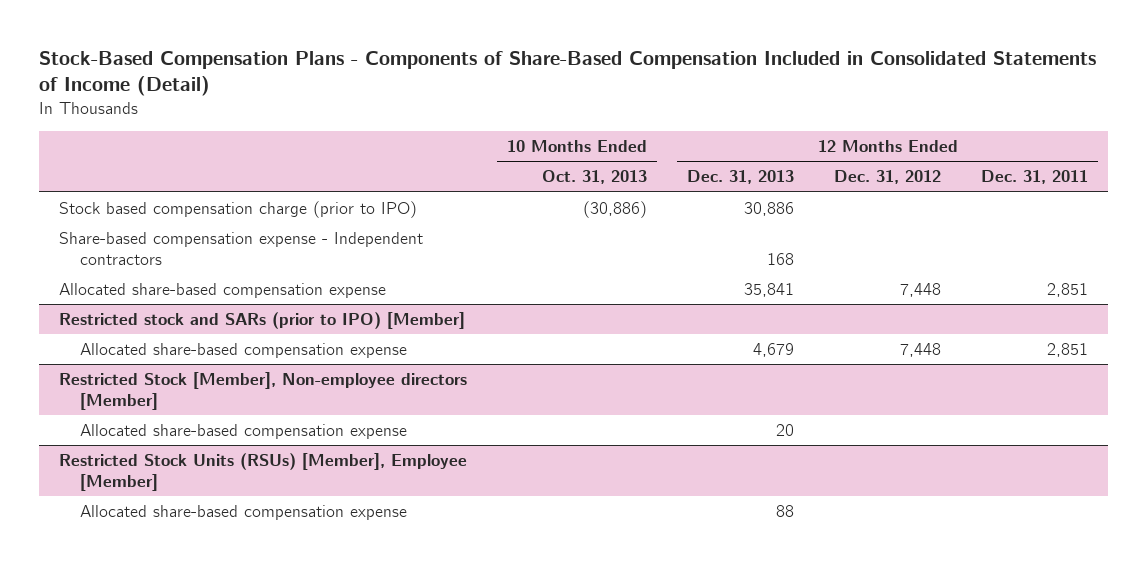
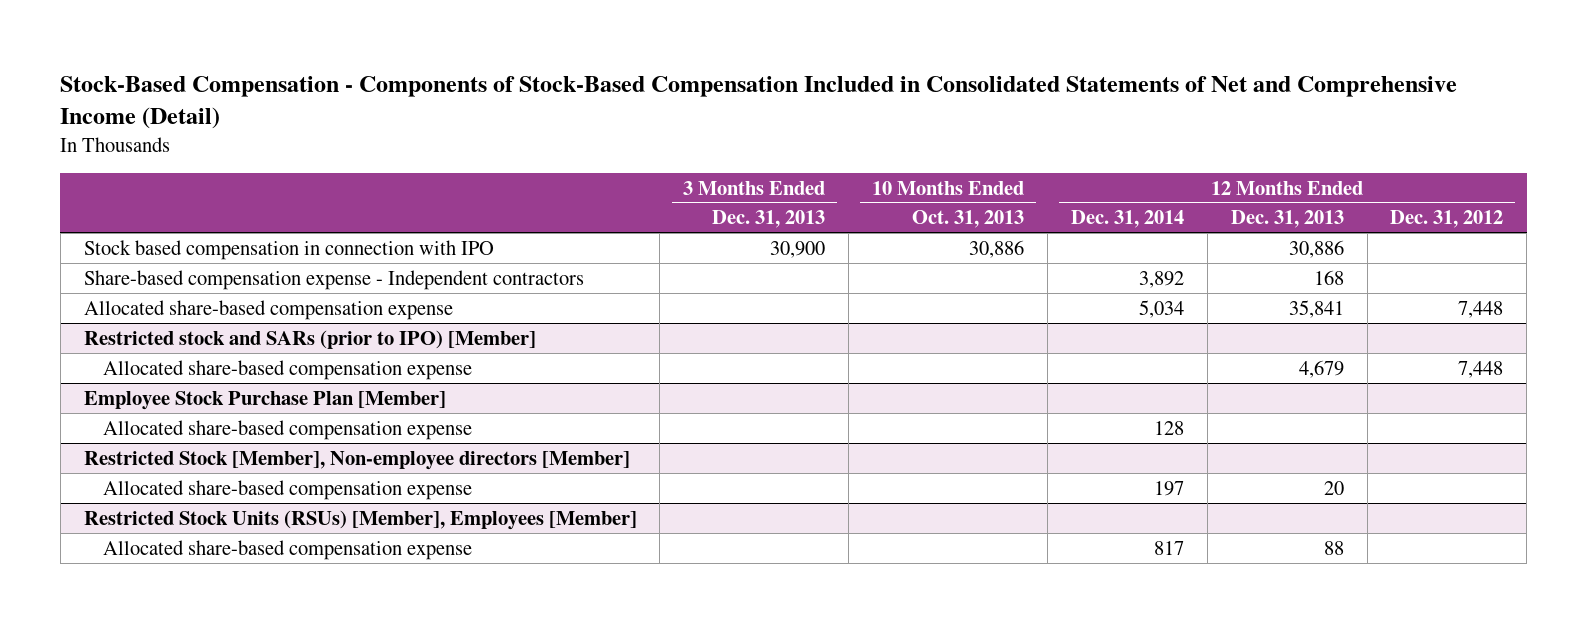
- Stock-Based Compensation Plans - Components of Share-Based Compensation Included in Consolidated Statements of Income (Detail)
+ Stock-Based Compensation - Components of Stock-Based Compensation Included in Consolidated Statements of Net and Comprehensive Income (Detail)
- | 10 Months Ended Oct. 31, 2013 | 12 Months Ended Dec. 31, 2013 | 12 Months Ended Dec. 31, 2012 | 12 Months Ended Dec. 31, 2011
+ | 3 Months Ended Dec. 31, 2013 | 10 Months Ended Oct. 31, 2013 | 12 Months Ended Dec. 31, 2014 | 12 Months Ended Dec. 31, 2013 | 12 Months Ended Dec. 31, 2012
- Stock based compensation charge (prior to IPO) | (30,886) | 30,886 | |
+ Stock based compensation in connection with IPO | 30,900 | 30,886 | | 30,886 |
+ Employee Stock Purchase Plan [Member]
+ Allocated share-based compensation expense | | | 128 | |
- Restricted Stock Units (RSUs) [Member], Employee [Member]
+ Restricted Stock Units (RSUs) [Member], Employees [Member]

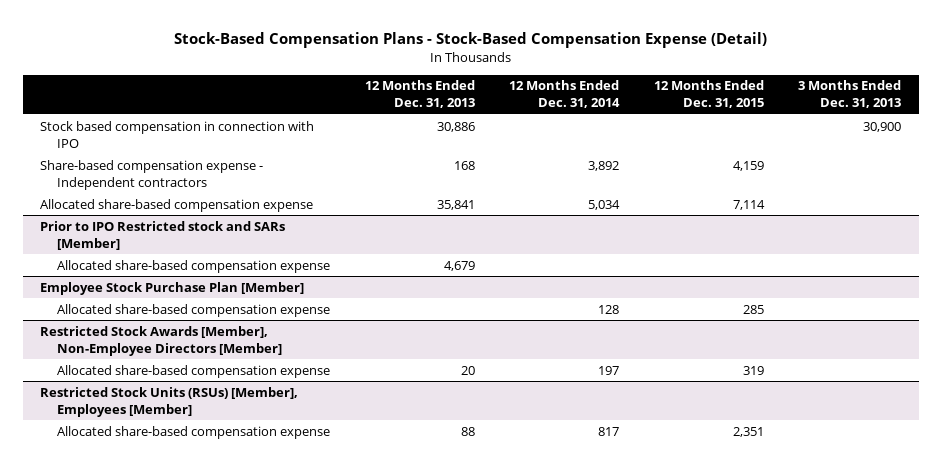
- Stock-Based Compensation - Components of Stock-Based Compensation Included in Consolidated Statements of Net and Comprehensive Income (Detail)
+ Stock-Based Compensation Plans - Stock-Based Compensation Expense (Detail)
- | 3 Months Ended Dec. 31, 2013 | 10 Months Ended Oct. 31, 2013 | 12 Months Ended Dec. 31, 2014 | 12 Months Ended Dec. 31, 2013 | 12 Months Ended Dec. 31, 2012
+ | 12 Months Ended Dec. 31, 2013 | 12 Months Ended Dec. 31, 2014 | 12 Months Ended Dec. 31, 2015 | 3 Months Ended Dec. 31, 2013
- Restricted stock and SARs (prior to IPO) [Member]
+ Prior to IPO Restricted stock and SARs [Member]
- Restricted Stock [Member], Non-employee directors [Member]
+ Restricted Stock Awards [Member], Non-Employee Directors [Member]

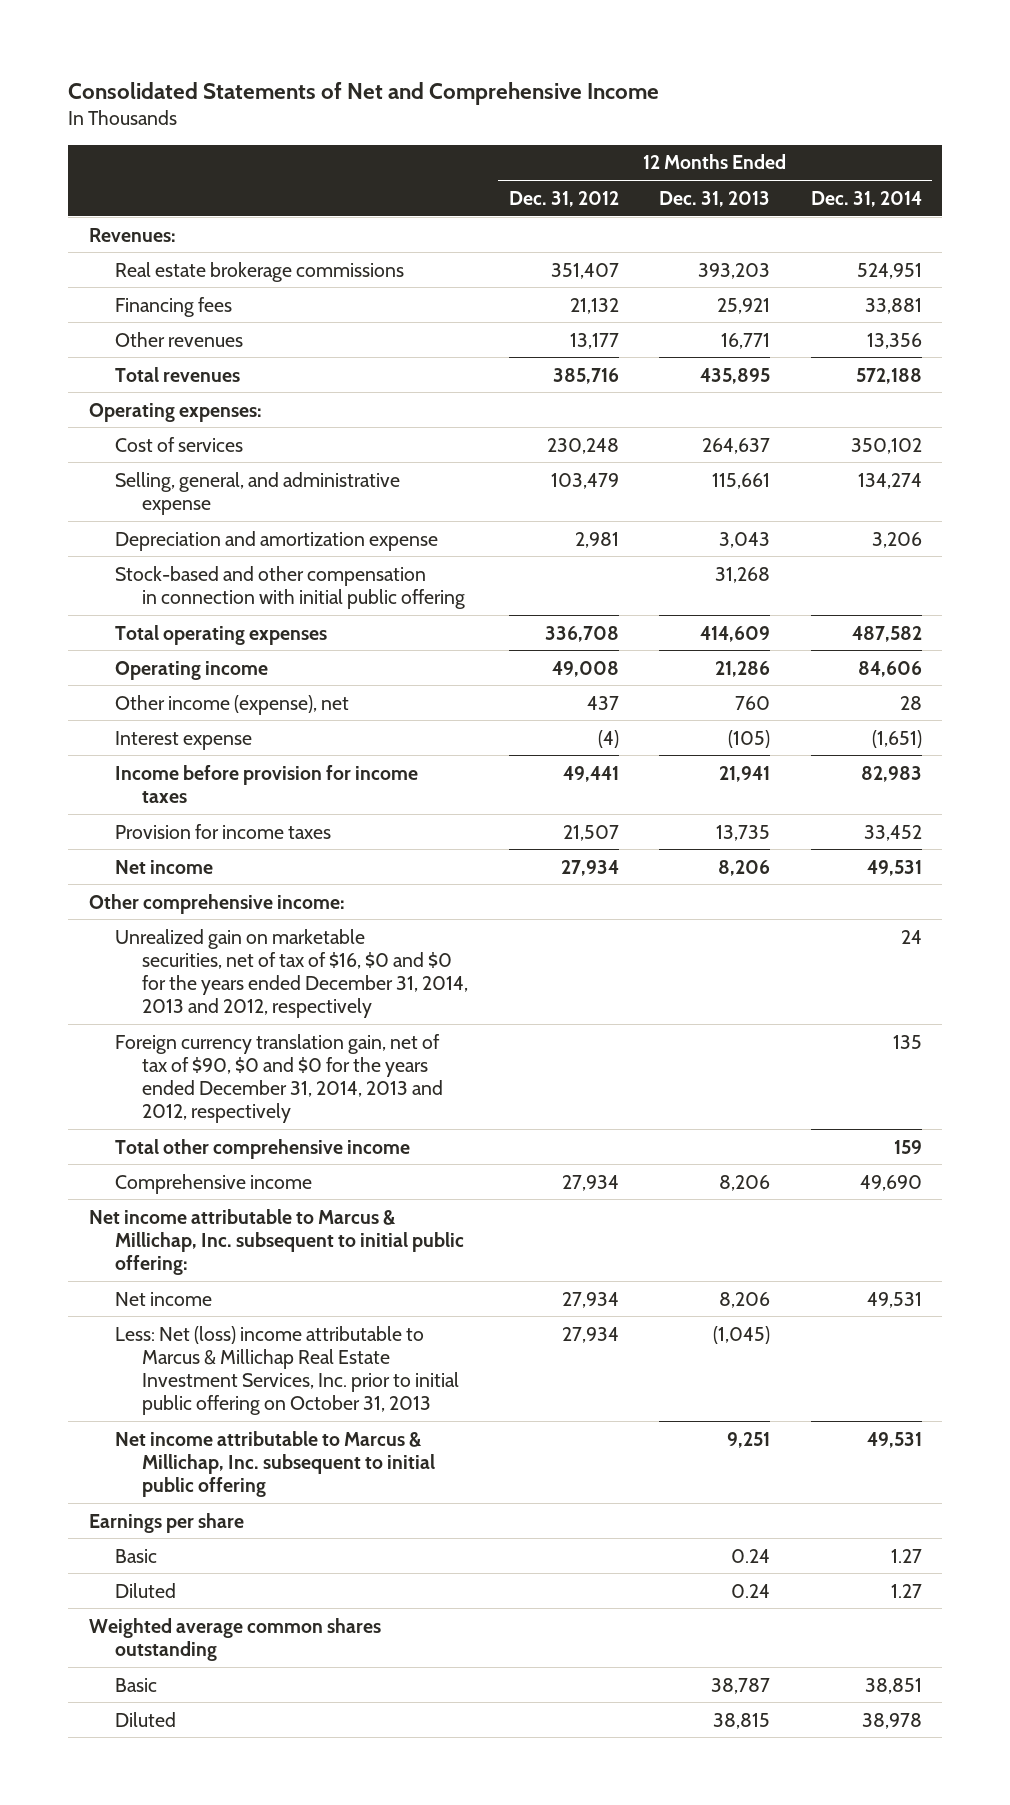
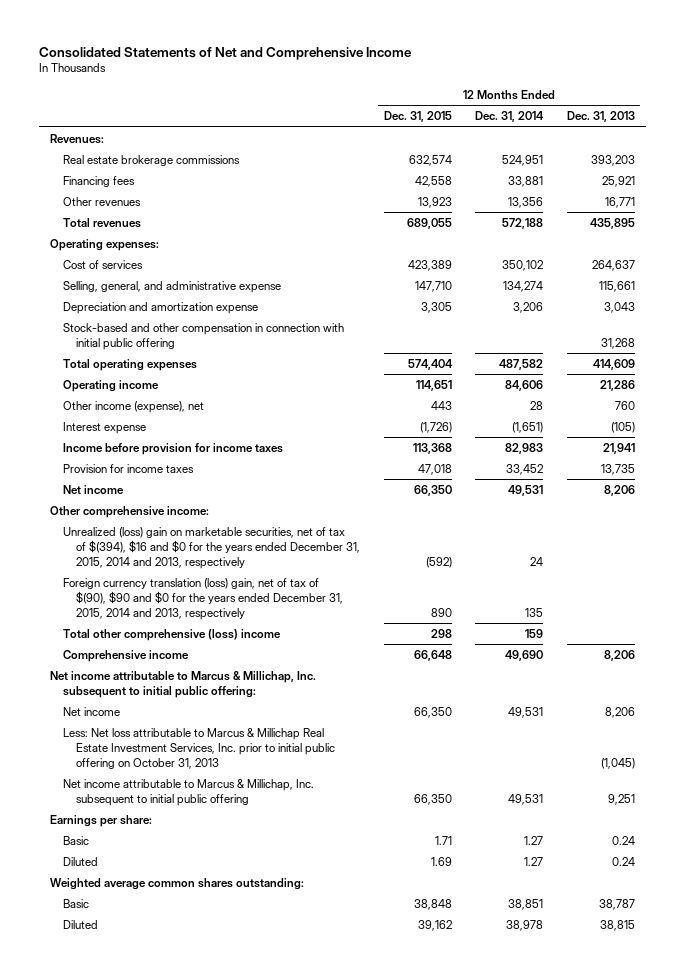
- | 12 Months Ended Dec. 31, 2012 | 12 Months Ended Dec. 31, 2013 | 12 Months Ended Dec. 31, 2014
+ | 12 Months Ended Dec. 31, 2015 | 12 Months Ended Dec. 31, 2014 | 12 Months Ended Dec. 31, 2013
- Unrealized gain on marketable securities, net of tax of $16, $0 and $0 for the years ended December 31, 2014, 2013 and 2012, respectively | | | 24
- Foreign currency translation gain, net of tax of $90, $0 and $0 for the years ended December 31, 2014, 2013 and 2012, respectively | | | 135
- Total other comprehensive income | | | 159
+ Unrealized (loss) gain on marketable securities, net of tax of $(394), $16 and $0 for the years ended December 31, 2015, 2014 and 2013, respectively | (592) | 24 |
+ Foreign currency translation (loss) gain, net of tax of $(90), $90 and $0 for the years ended December 31, 2015, 2014 and 2013, respectively | 890 | 135 |
+ Total other comprehensive (loss) income | 298 | 159 |
- Less: Net (loss) income attributable to Marcus & Millichap Real Estate Investment Services, Inc. prior to initial public offering on October 31, 2013 | 27,934 | (1,045) |
+ Less: Net loss attributable to Marcus & Millichap Real Estate Investment Services, Inc. prior to initial public offering on October 31, 2013 | | | (1,045)
- Earnings per share
+ Earnings per share:
- Weighted average common shares outstanding
+ Weighted average common shares outstanding:

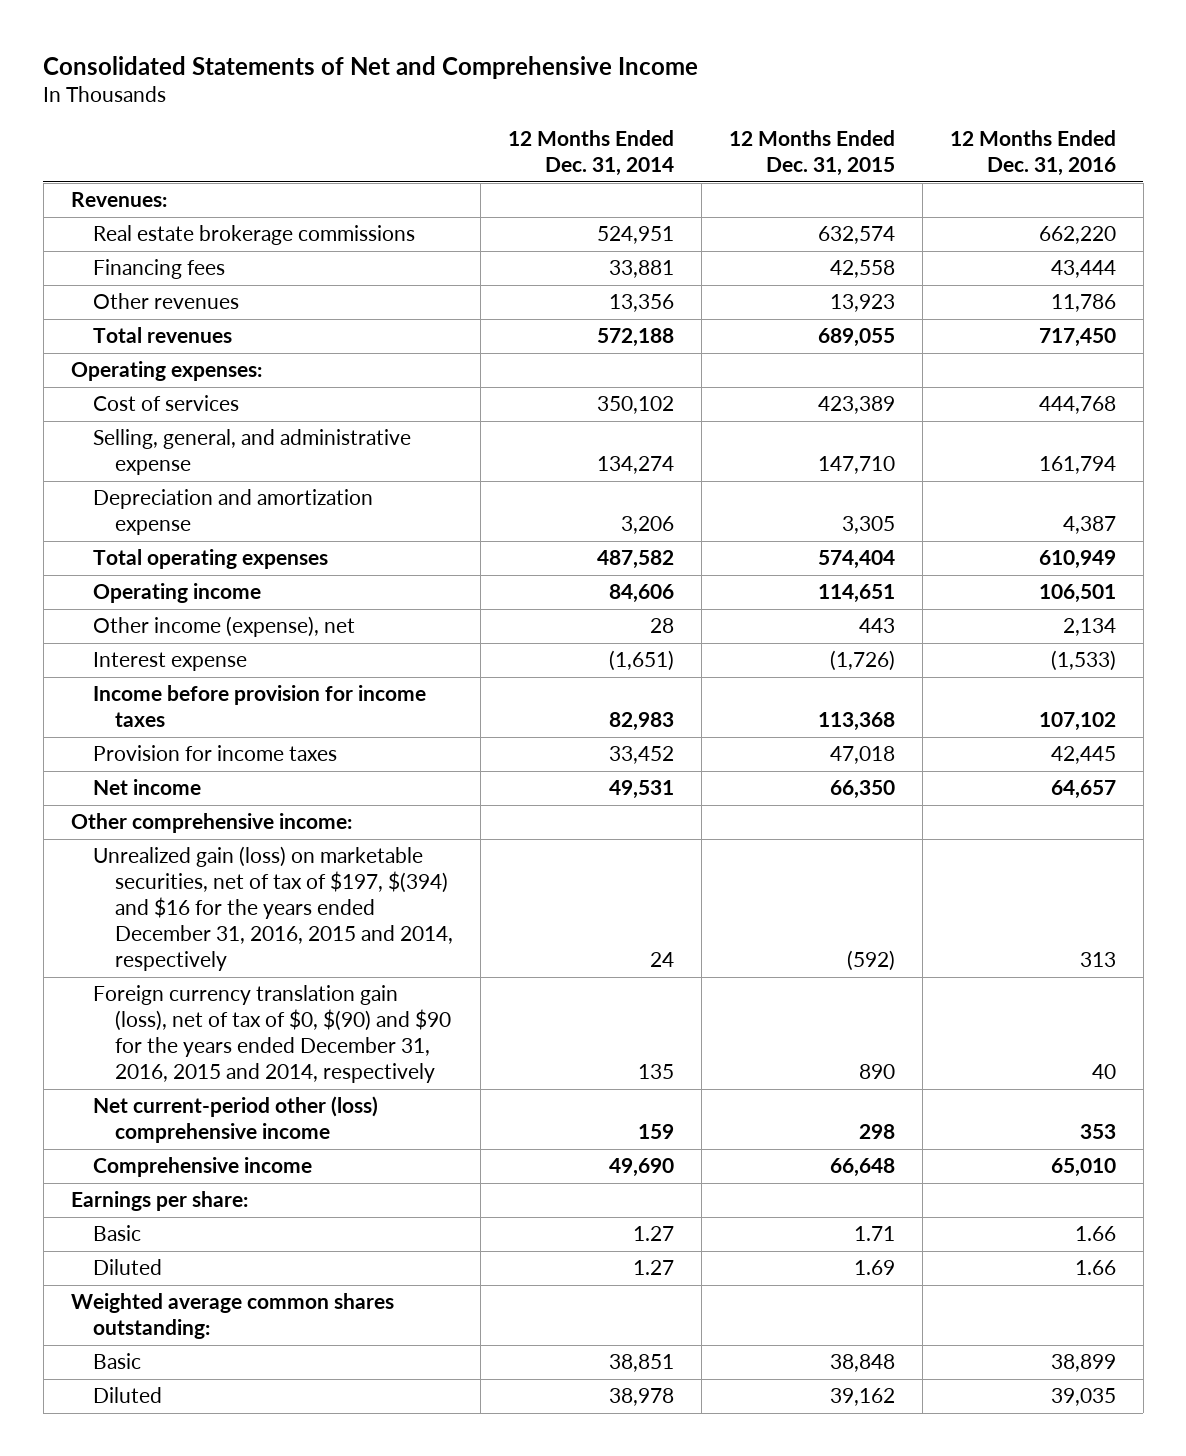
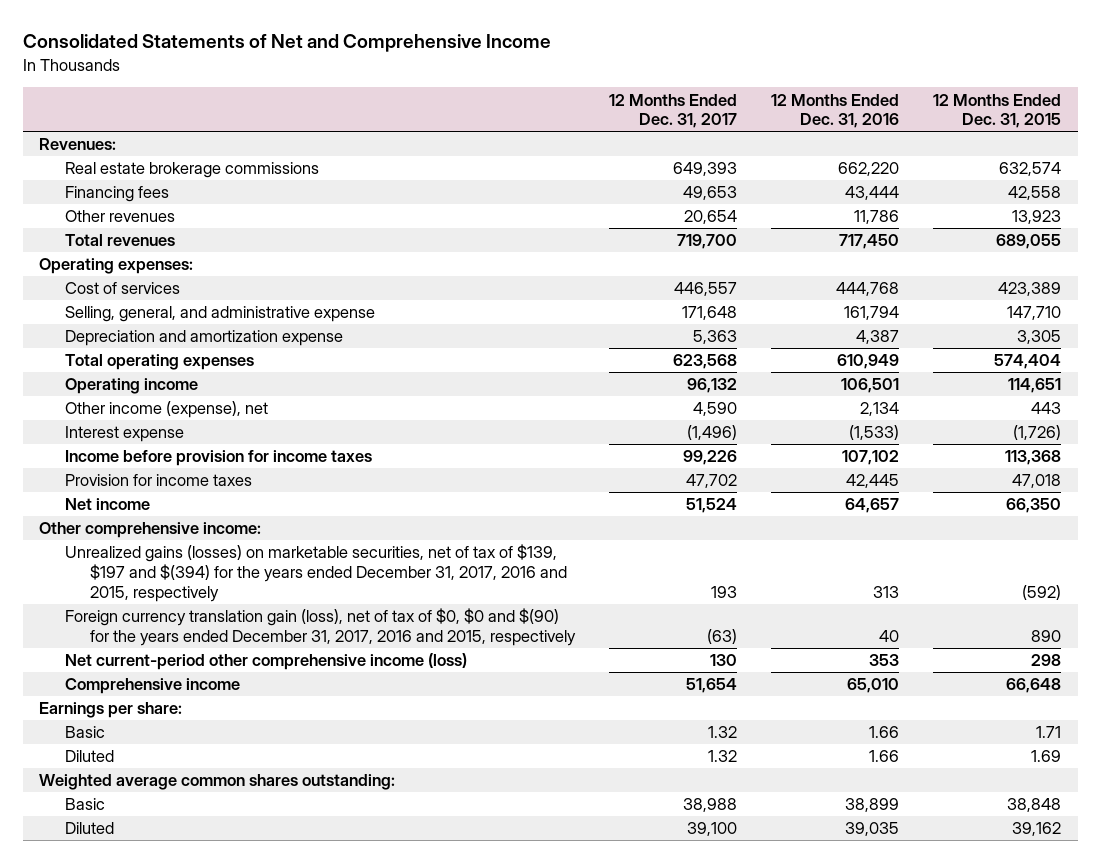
- | 12 Months Ended Dec. 31, 2014 | 12 Months Ended Dec. 31, 2015 | 12 Months Ended Dec. 31, 2016
+ | 12 Months Ended Dec. 31, 2017 | 12 Months Ended Dec. 31, 2016 | 12 Months Ended Dec. 31, 2015
- Unrealized gain (loss) on marketable securities, net of tax of $197, $(394) and $16 for the years ended December 31, 2016, 2015 and 2014, respectively | 24 | (592) | 313
- Foreign currency translation gain (loss), net of tax of $0, $(90) and $90 for the years ended December 31, 2016, 2015 and 2014, respectively | 135 | 890 | 40
- Net current-period other (loss) comprehensive income | 159 | 298 | 353
+ Unrealized gains (losses) on marketable securities, net of tax of $139, $197 and $(394) for the years ended December 31, 2017, 2016 and 2015, respectively | 193 | 313 | (592)
+ Foreign currency translation gain (loss), net of tax of $0, $0 and $(90) for the years ended December 31, 2017, 2016 and 2015, respectively | (63) | 40 | 890
+ Net current-period other comprehensive income (loss) | 130 | 353 | 298

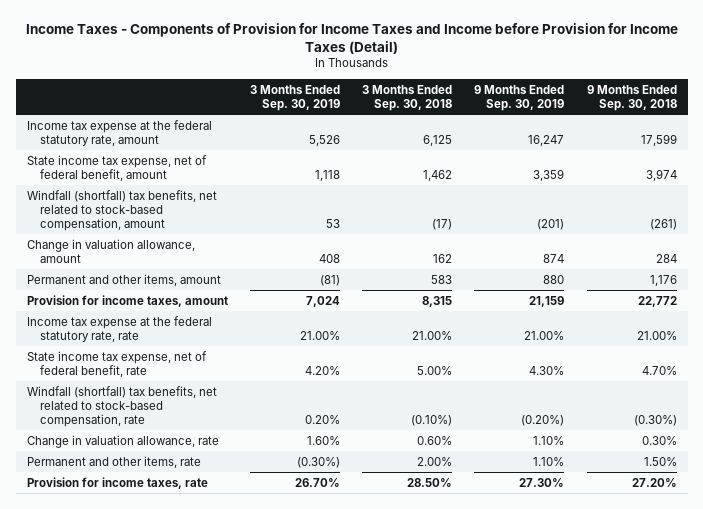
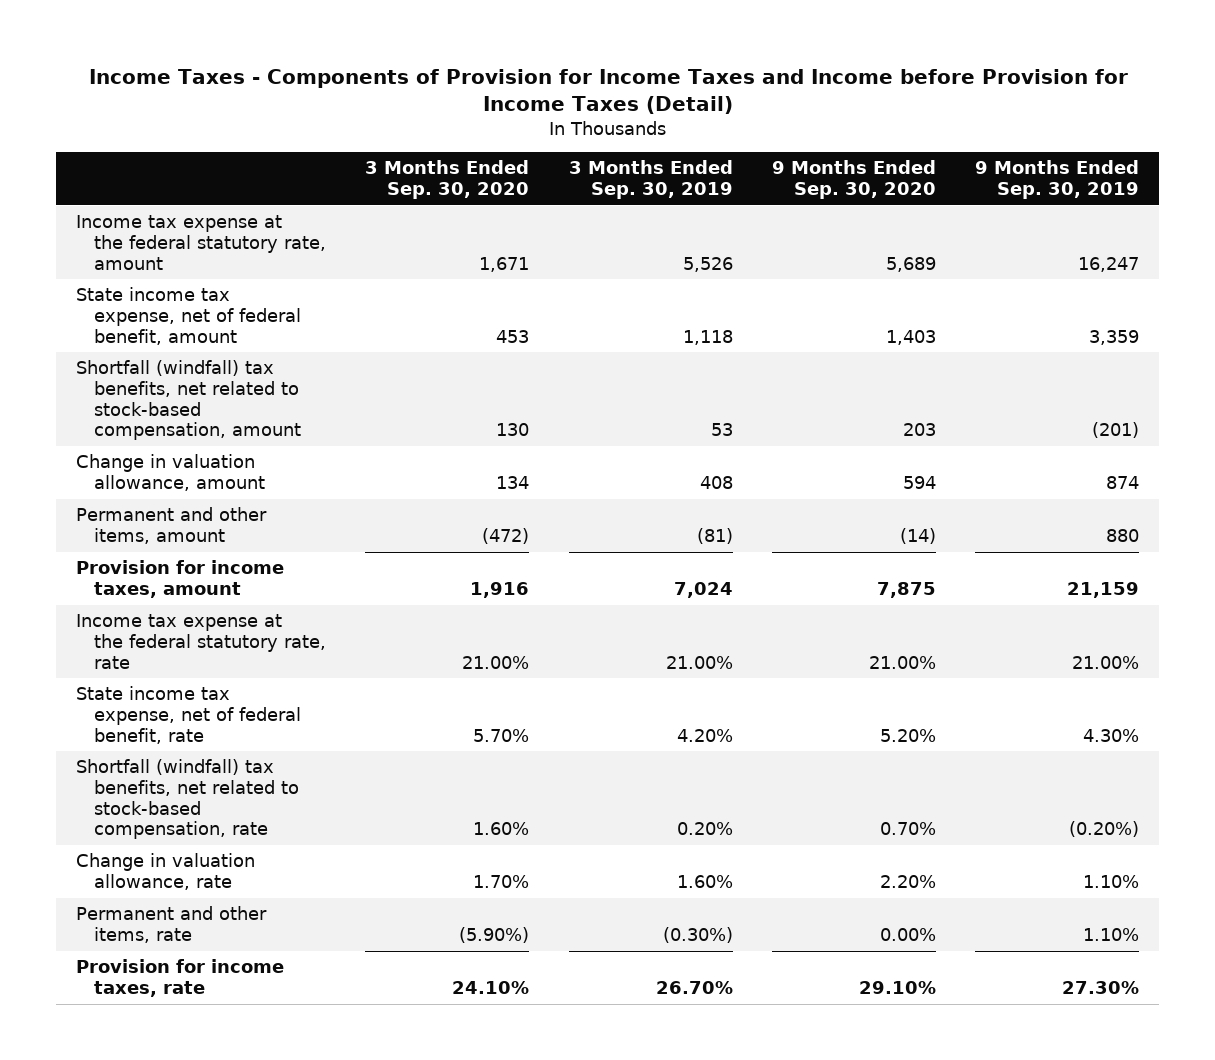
- | 3 Months Ended Sep. 30, 2019 | 3 Months Ended Sep. 30, 2018 | 9 Months Ended Sep. 30, 2019 | 9 Months Ended Sep. 30, 2018
+ | 3 Months Ended Sep. 30, 2020 | 3 Months Ended Sep. 30, 2019 | 9 Months Ended Sep. 30, 2020 | 9 Months Ended Sep. 30, 2019
- Windfall (shortfall) tax benefits, net related to stock-based compensation, amount | 53 | (17) | (201) | (261)
+ Shortfall (windfall) tax benefits, net related to stock-based compensation, amount | 130 | 53 | 203 | (201)
- Windfall (shortfall) tax benefits, net related to stock-based compensation, rate | 0.20% | (0.10%) | (0.20%) | (0.30%)
+ Shortfall (windfall) tax benefits, net related to stock-based compensation, rate | 1.60% | 0.20% | 0.70% | (0.20%)

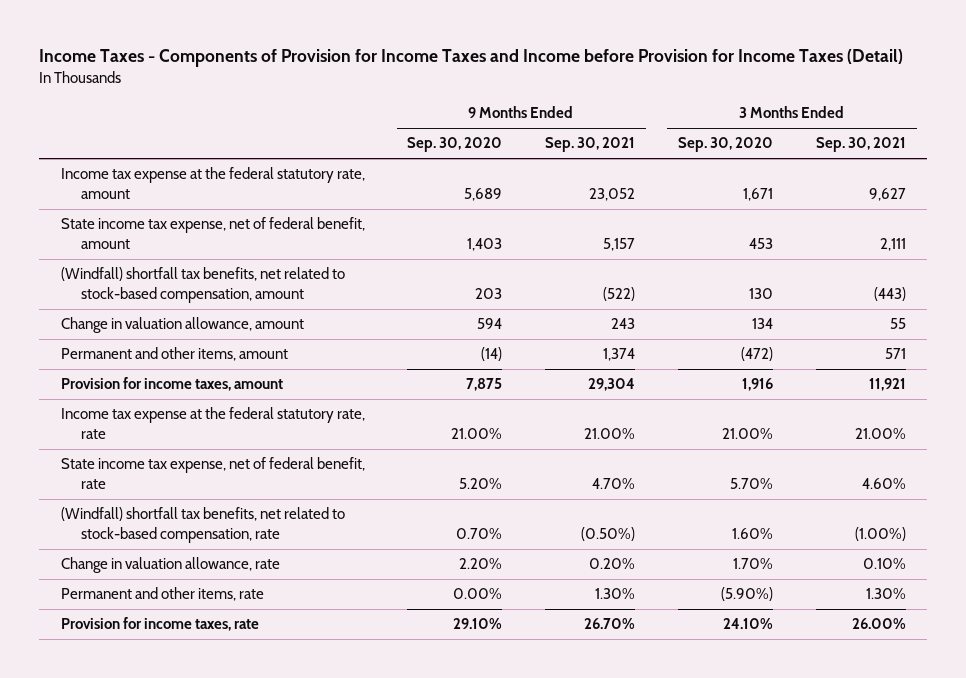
- | 3 Months Ended Sep. 30, 2020 | 3 Months Ended Sep. 30, 2019 | 9 Months Ended Sep. 30, 2020 | 9 Months Ended Sep. 30, 2019
+ | 9 Months Ended Sep. 30, 2020 | 9 Months Ended Sep. 30, 2021 | 3 Months Ended Sep. 30, 2020 | 3 Months Ended Sep. 30, 2021
- Shortfall (windfall) tax benefits, net related to stock-based compensation, amount | 130 | 53 | 203 | (201)
+ (Windfall) shortfall tax benefits, net related to stock-based compensation, amount | 203 | (522) | 130 | (443)
- Shortfall (windfall) tax benefits, net related to stock-based compensation, rate | 1.60% | 0.20% | 0.70% | (0.20%)
+ (Windfall) shortfall tax benefits, net related to stock-based compensation, rate | 0.70% | (0.50%) | 1.60% | (1.00%)

